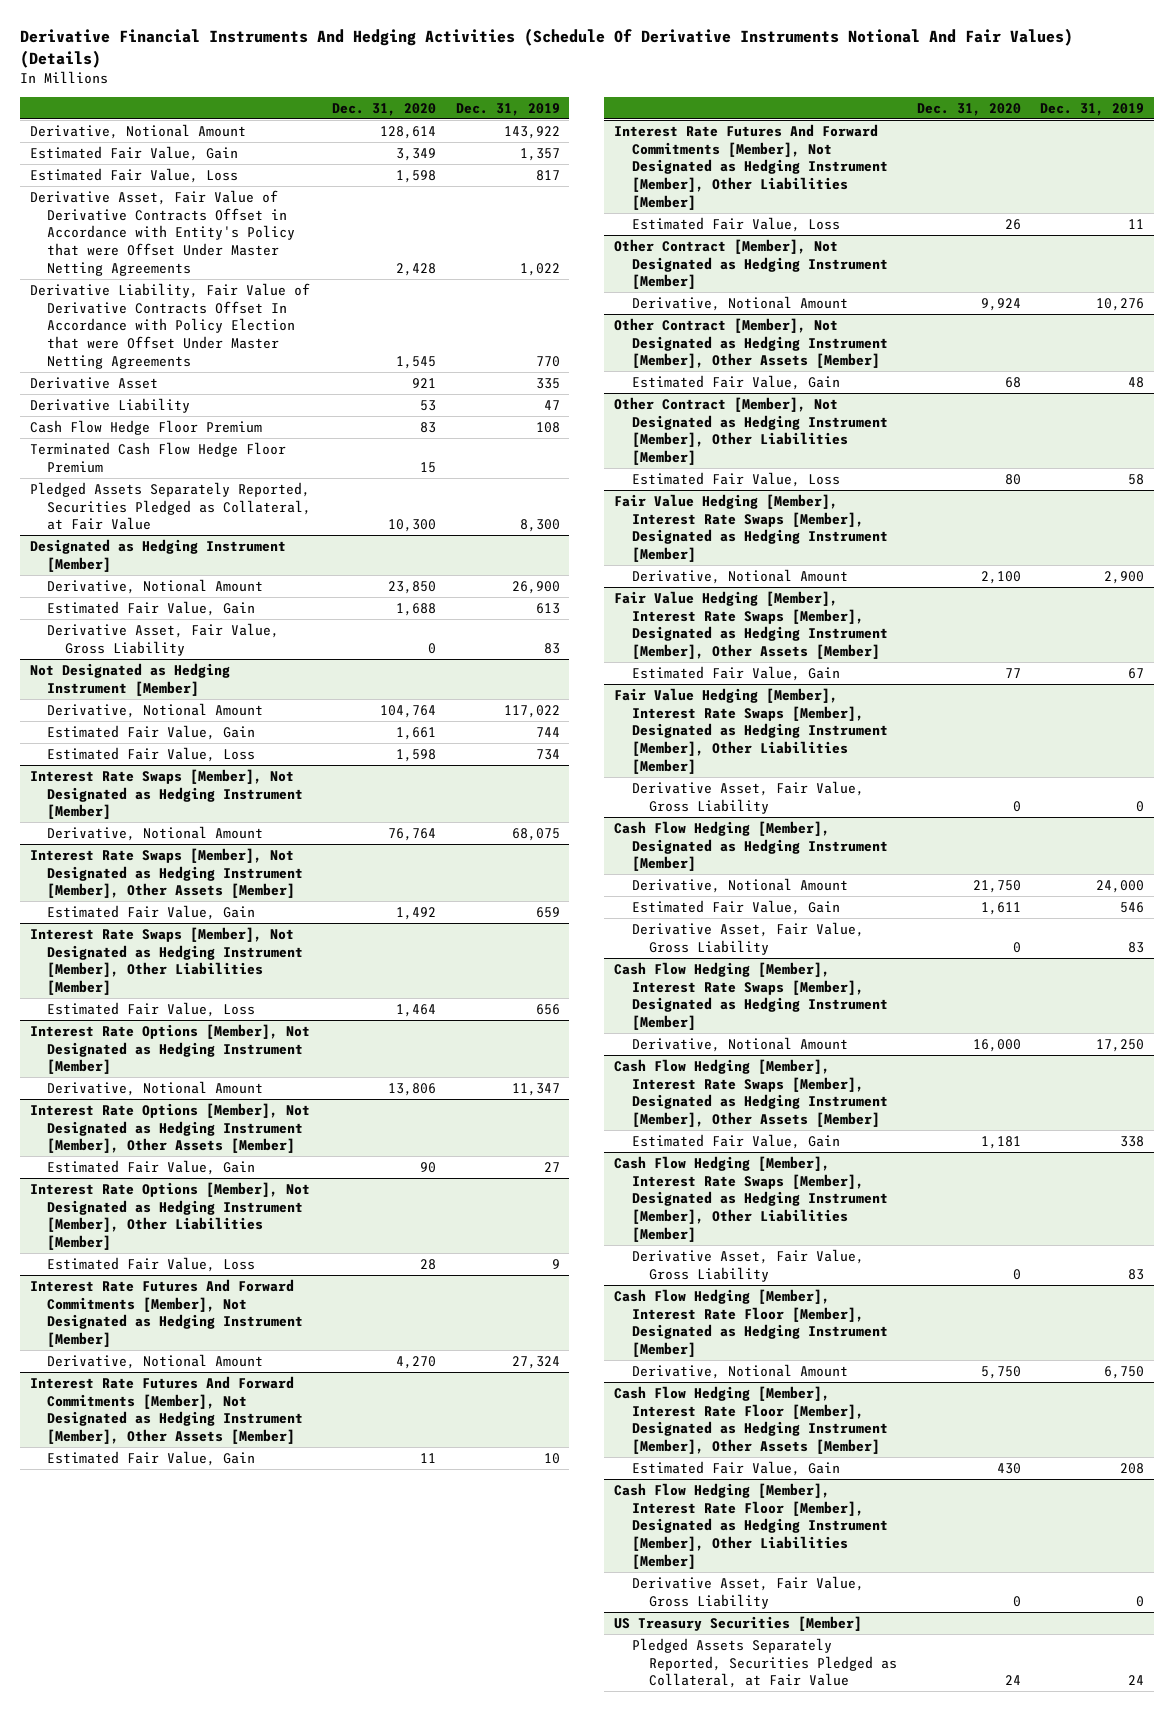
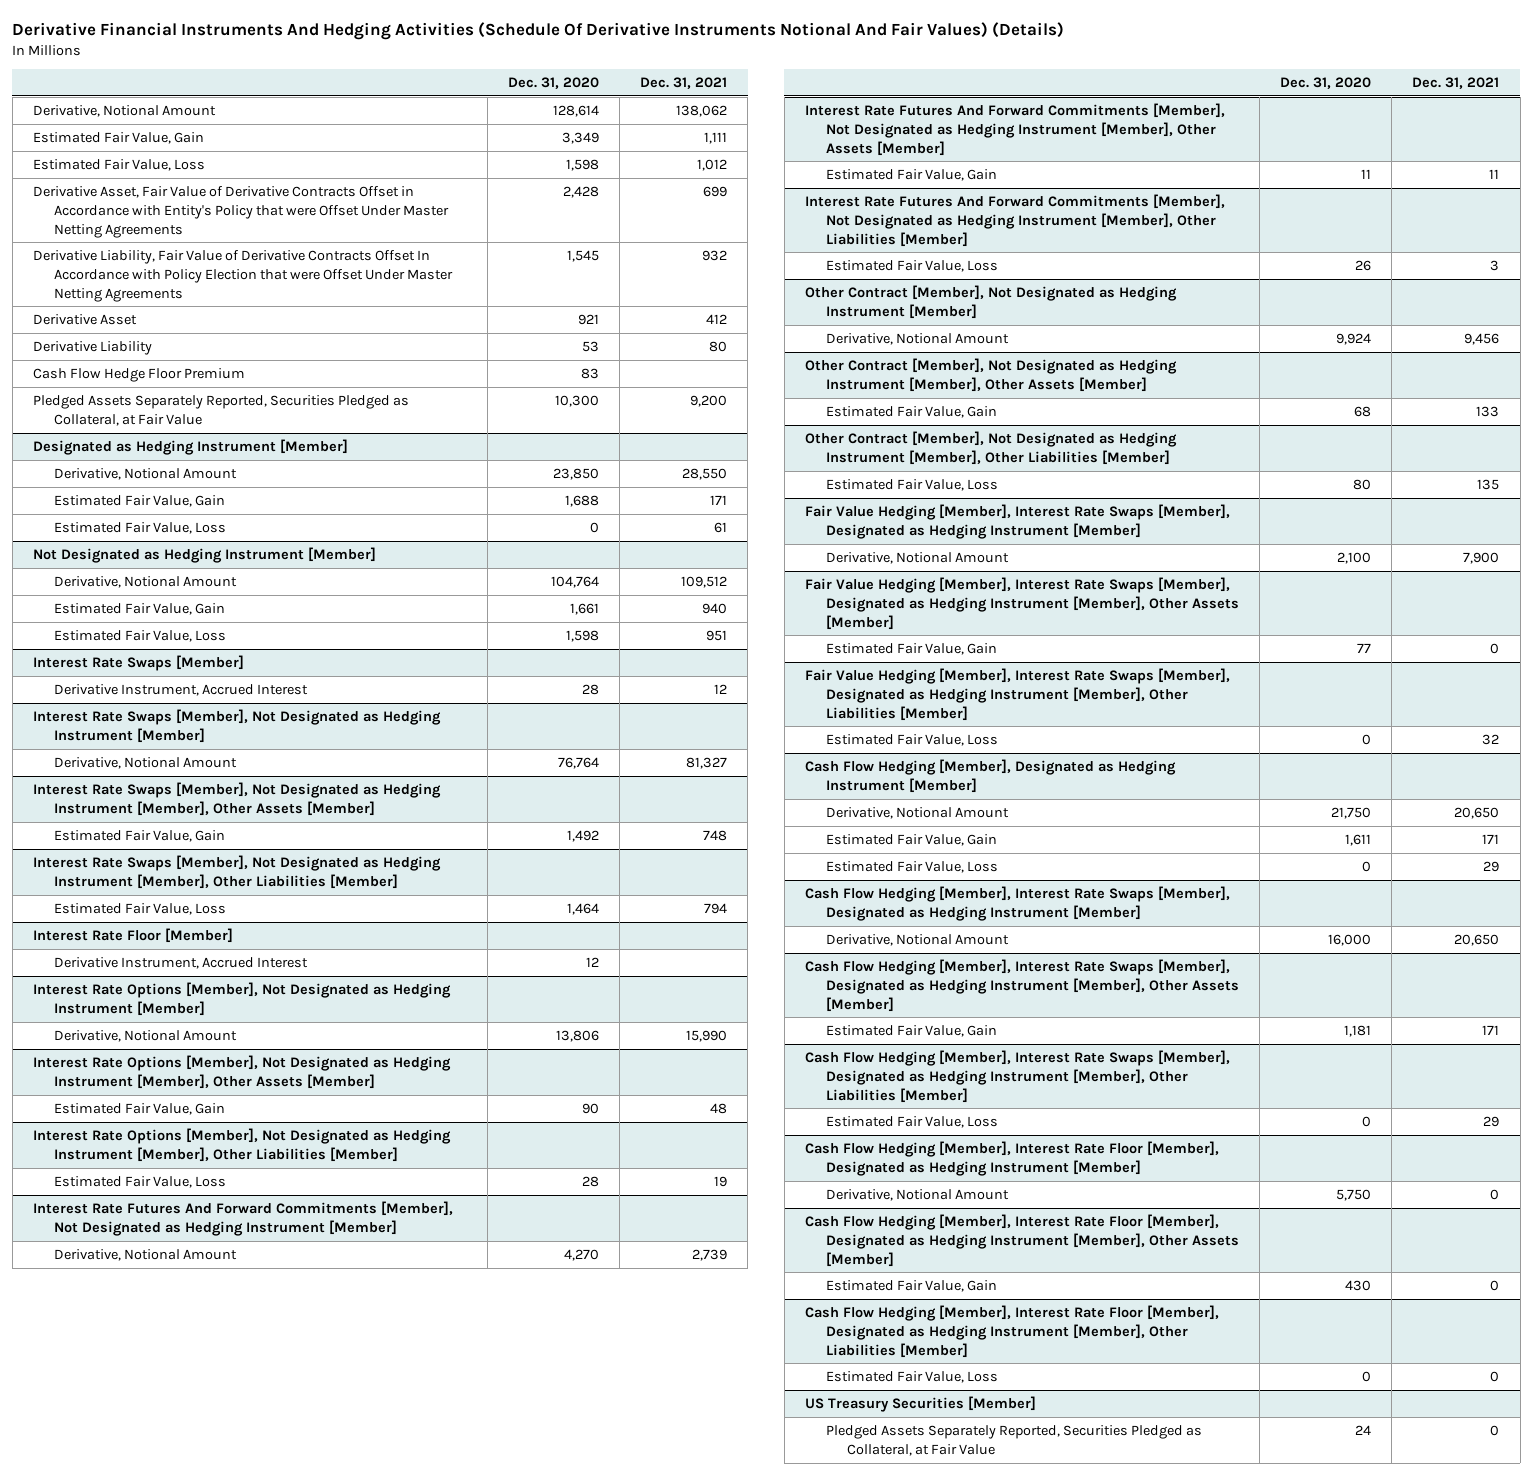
- | Dec. 31, 2020 | Dec. 31, 2019
+ | Dec. 31, 2020 | Dec. 31, 2021
- Terminated Cash Flow Hedge Floor Premium | 15 |
@ Designated as Hedging Instrument [Member]
- Derivative Asset, Fair Value, Gross Liability | 0 | 83
+ Estimated Fair Value, Loss | 0 | 61
+ Interest Rate Swaps [Member]
+ Derivative Instrument, Accrued Interest | 28 | 12
+ Interest Rate Floor [Member]
+ Derivative Instrument, Accrued Interest | 12 |
@ Fair Value Hedging [Member], Interest Rate Swaps [Member], Designated as Hedging Instrument [Member], Other Liabilities [Member]
- Derivative Asset, Fair Value, Gross Liability | 0 | 0
+ Estimated Fair Value, Loss | 0 | 32
@ Cash Flow Hedging [Member], Designated as Hedging Instrument [Member]
- Derivative Asset, Fair Value, Gross Liability | 0 | 83
+ Estimated Fair Value, Loss | 0 | 29
@ Cash Flow Hedging [Member], Interest Rate Swaps [Member], Designated as Hedging Instrument [Member], Other Liabilities [Member]
- Derivative Asset, Fair Value, Gross Liability | 0 | 83
+ Estimated Fair Value, Loss | 0 | 29
@ Cash Flow Hedging [Member], Interest Rate Floor [Member], Designated as Hedging Instrument [Member], Other Liabilities [Member]
- Derivative Asset, Fair Value, Gross Liability | 0 | 0
+ Estimated Fair Value, Loss | 0 | 0

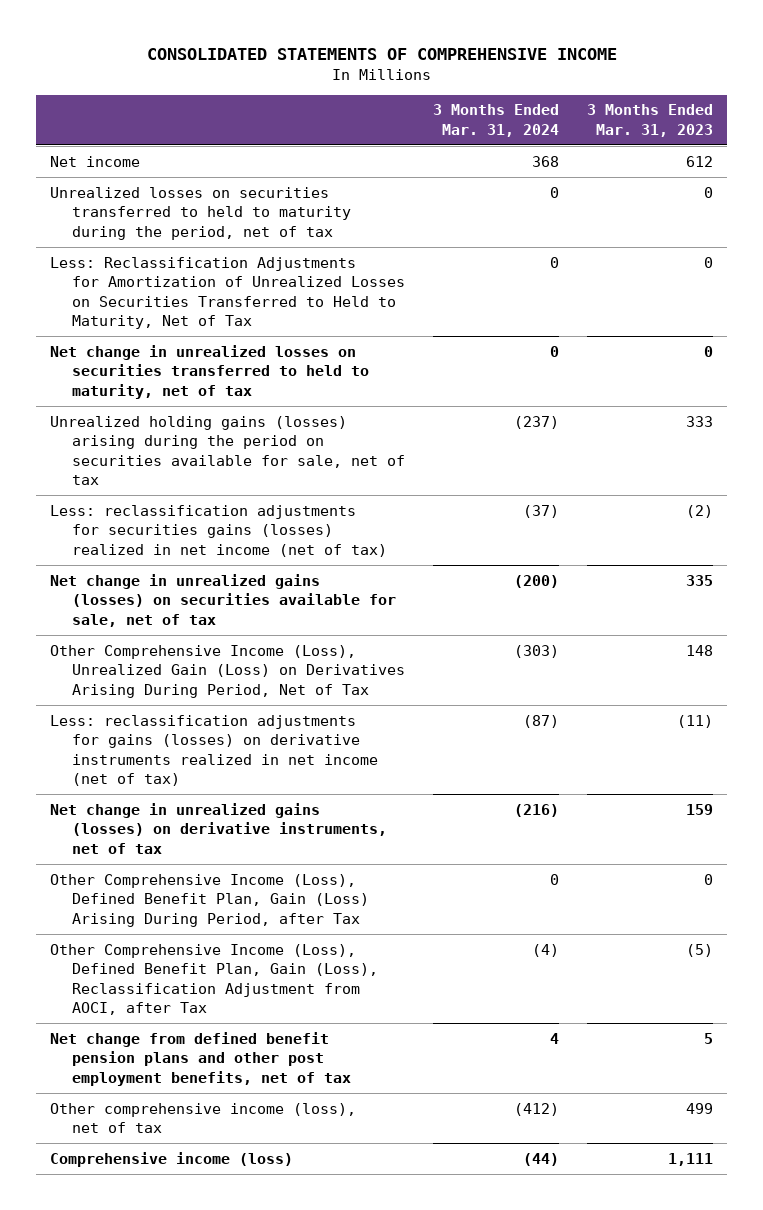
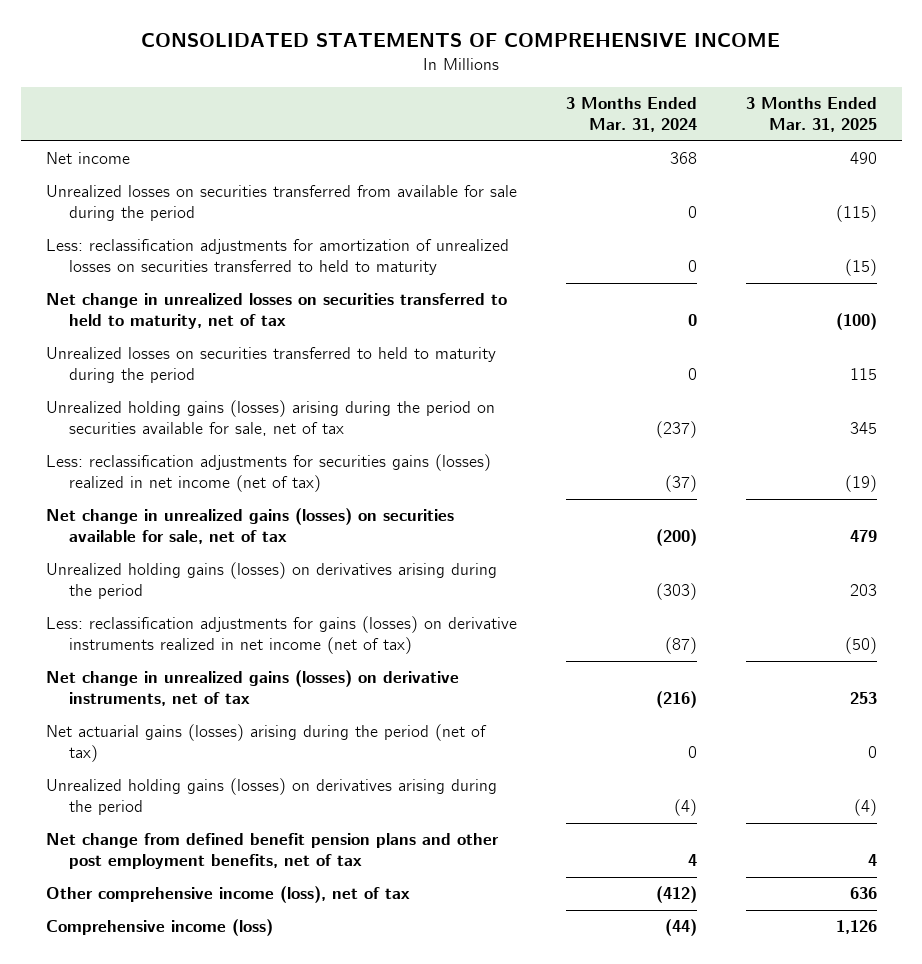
- | 3 Months Ended Mar. 31, 2024 | 3 Months Ended Mar. 31, 2023
+ | 3 Months Ended Mar. 31, 2024 | 3 Months Ended Mar. 31, 2025
- Unrealized losses on securities transferred to held to maturity during the period, net of tax | 0 | 0
- Less: Reclassification Adjustments for Amortization of Unrealized Losses on Securities Transferred to Held to Maturity, Net of Tax | 0 | 0
+ Unrealized losses on securities transferred from available for sale during the period | 0 | (115)
+ Less: reclassification adjustments for amortization of unrealized losses on securities transferred to held to maturity | 0 | (15)
+ Unrealized losses on securities transferred to held to maturity during the period | 0 | 115
- Other Comprehensive Income (Loss), Unrealized Gain (Loss) on Derivatives Arising During Period, Net of Tax | (303) | 148
+ Unrealized holding gains (losses) on derivatives arising during the period | (303) | 203
- Other Comprehensive Income (Loss), Defined Benefit Plan, Gain (Loss) Arising During Period, after Tax | 0 | 0
- Other Comprehensive Income (Loss), Defined Benefit Plan, Gain (Loss), Reclassification Adjustment from AOCI, after Tax | (4) | (5)
+ Net actuarial gains (losses) arising during the period (net of tax) | 0 | 0
+ Unrealized holding gains (losses) on derivatives arising during the period | (4) | (4)

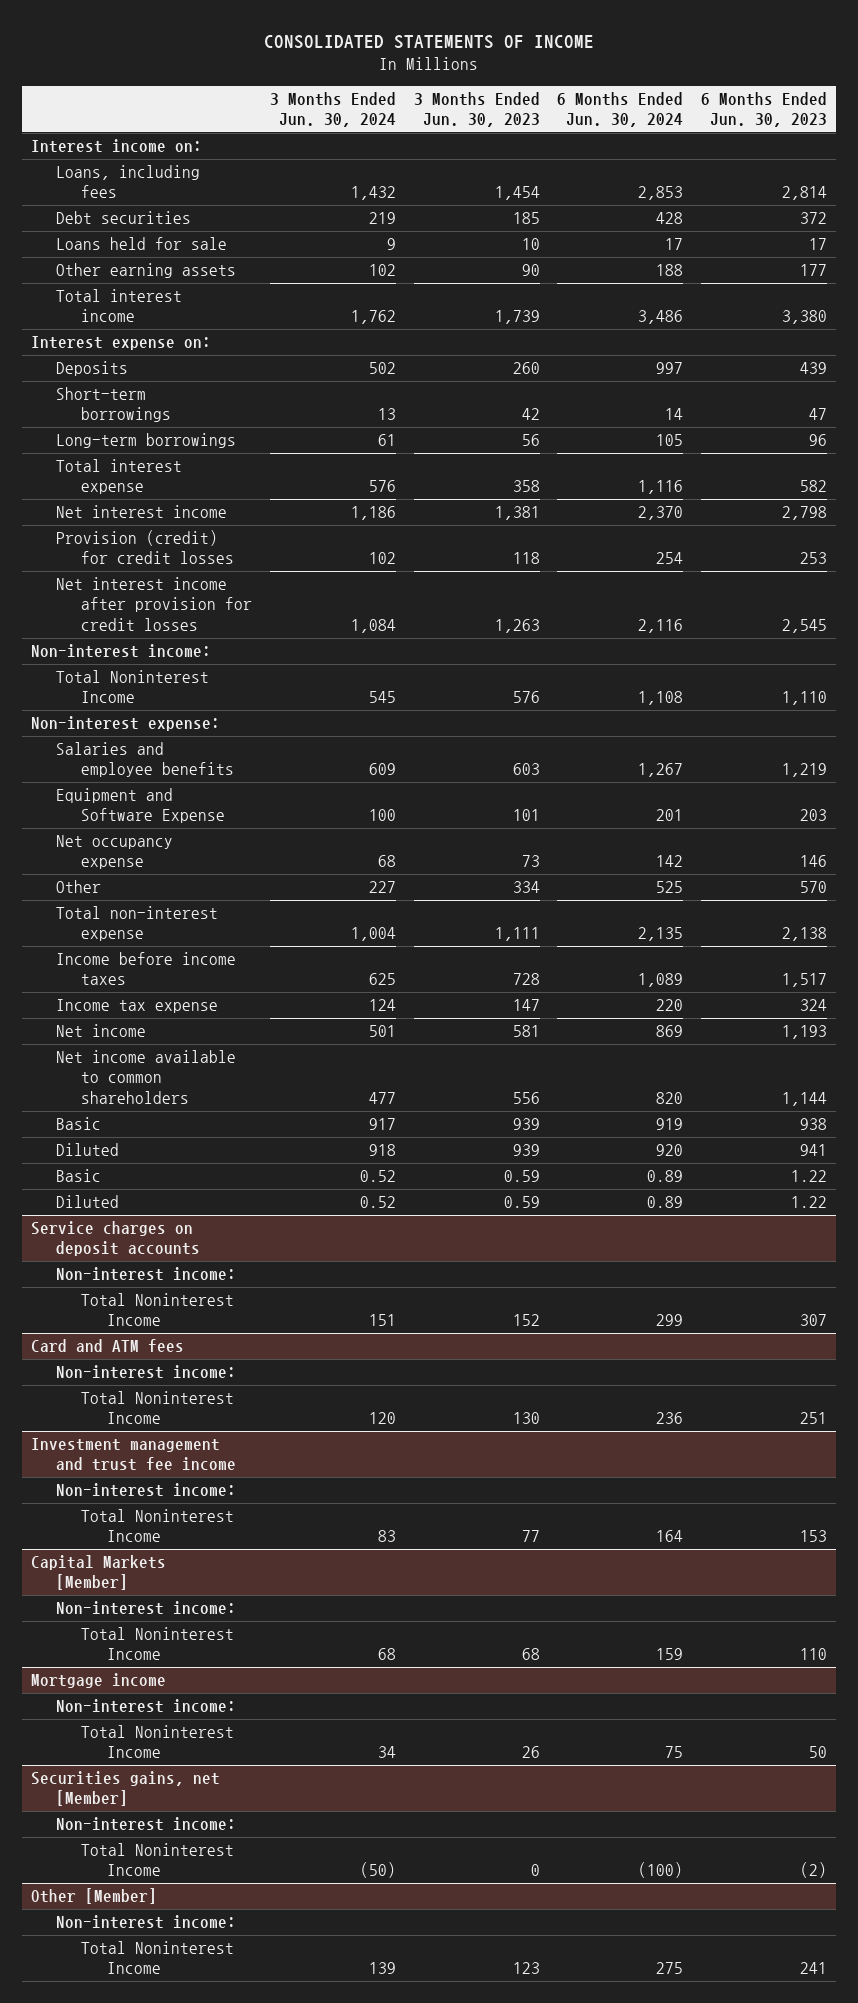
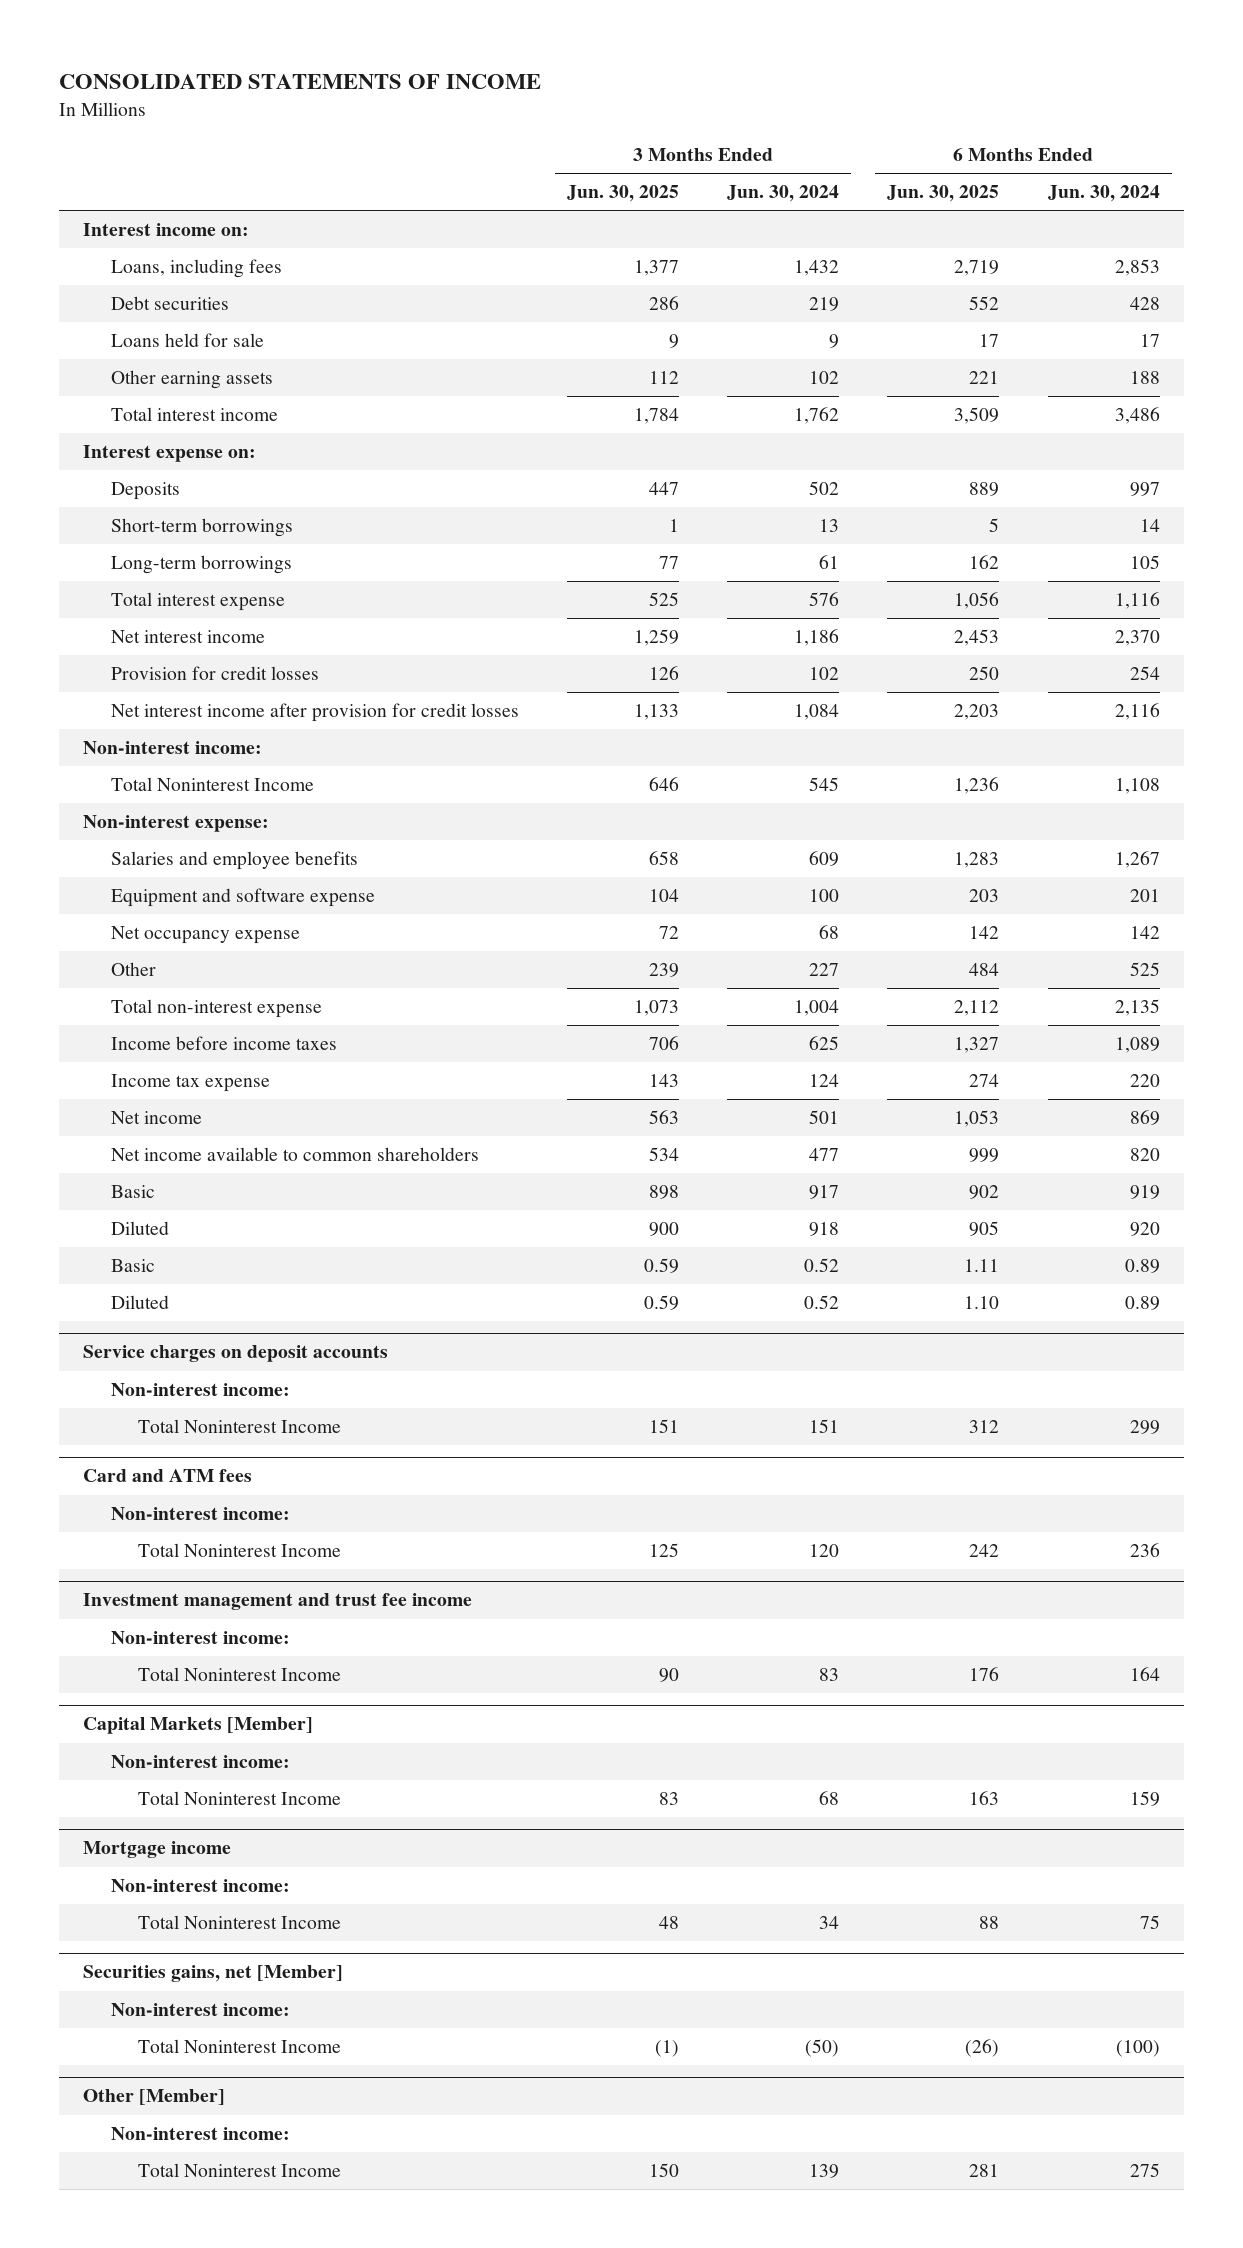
- | 3 Months Ended Jun. 30, 2024 | 3 Months Ended Jun. 30, 2023 | 6 Months Ended Jun. 30, 2024 | 6 Months Ended Jun. 30, 2023
+ | 3 Months Ended Jun. 30, 2025 | 3 Months Ended Jun. 30, 2024 | 6 Months Ended Jun. 30, 2025 | 6 Months Ended Jun. 30, 2024
- Provision (credit) for credit losses | 102 | 118 | 254 | 253
+ Provision for credit losses | 126 | 102 | 250 | 254
- Equipment and Software Expense | 100 | 101 | 201 | 203
+ Equipment and software expense | 104 | 100 | 203 | 201

